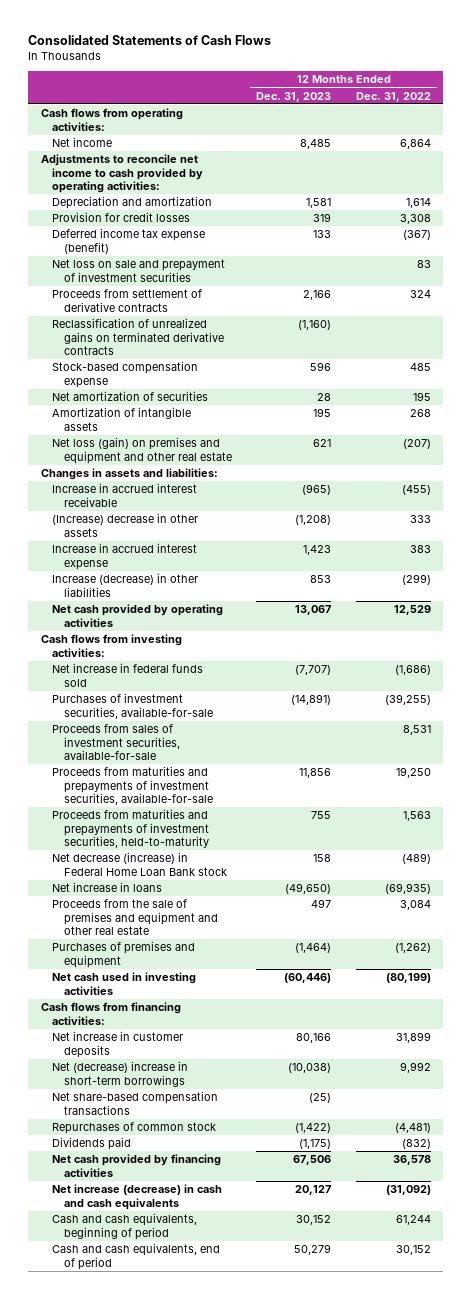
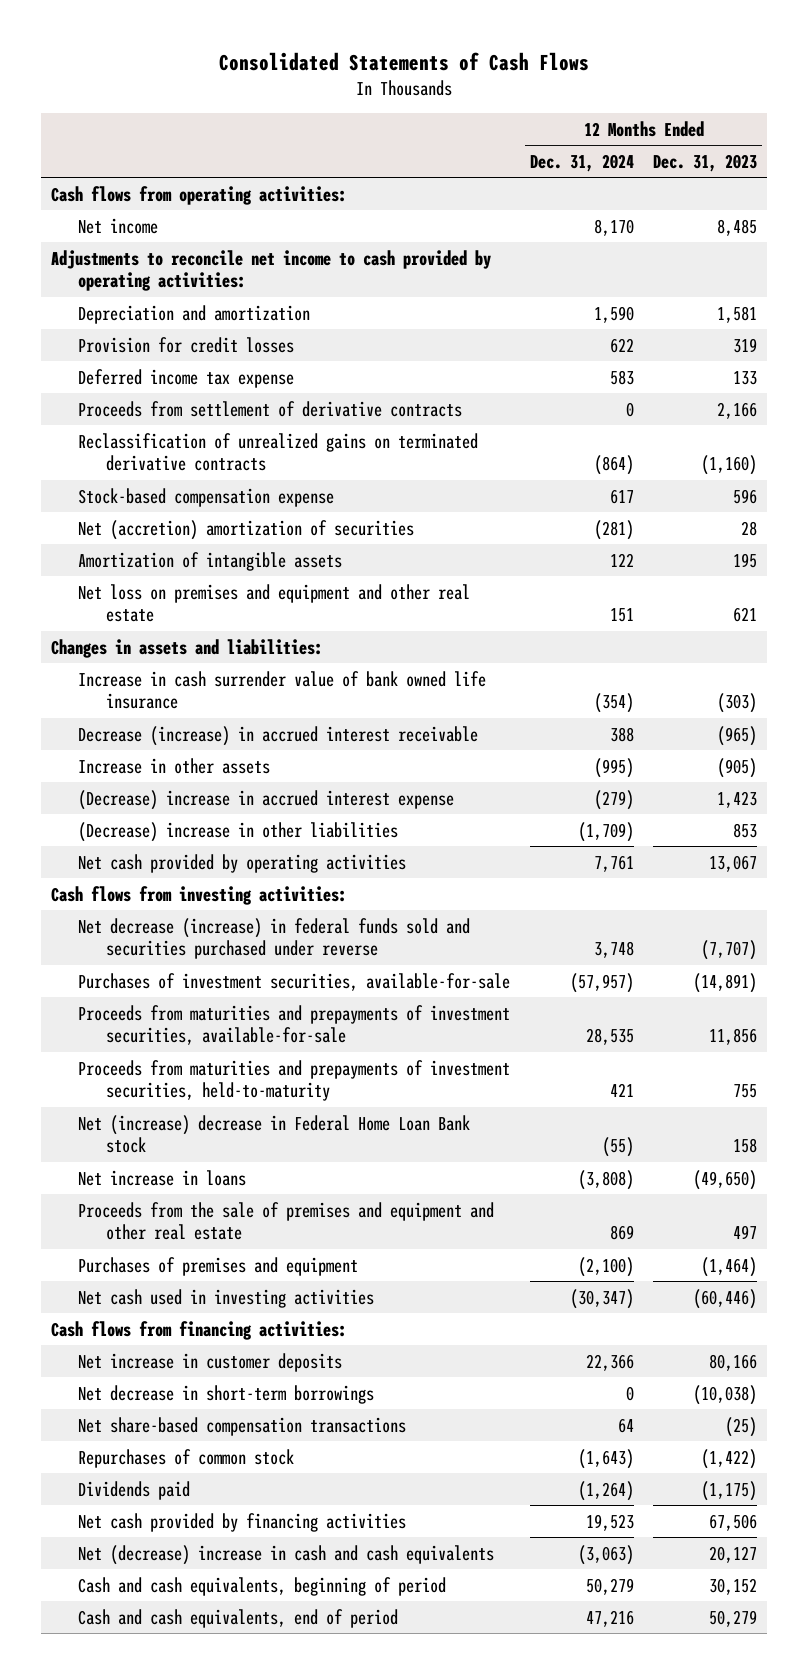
- | 12 Months Ended Dec. 31, 2023 | 12 Months Ended Dec. 31, 2022
+ | 12 Months Ended Dec. 31, 2024 | 12 Months Ended Dec. 31, 2023
- Deferred income tax expense (benefit) | 133 | (367)
- Net loss on sale and prepayment of investment securities | | 83
+ Deferred income tax expense | 583 | 133
- Net amortization of securities | 28 | 195
+ Net (accretion) amortization of securities | (281) | 28
- Net loss (gain) on premises and equipment and other real estate | 621 | (207)
+ Net loss on premises and equipment and other real estate | 151 | 621
- Increase in accrued interest receivable | (965) | (455)
- (Increase) decrease in other assets | (1,208) | 333
- Increase in accrued interest expense | 1,423 | 383
- Increase (decrease) in other liabilities | 853 | (299)
+ Increase in cash surrender value of bank owned life insurance | (354) | (303)
+ Decrease (increase) in accrued interest receivable | 388 | (965)
+ Increase in other assets | (995) | (905)
+ (Decrease) increase in accrued interest expense | (279) | 1,423
+ (Decrease) increase in other liabilities | (1,709) | 853
- Net increase in federal funds sold | (7,707) | (1,686)
+ Net decrease (increase) in federal funds sold and securities purchased under reverse | 3,748 | (7,707)
- Proceeds from sales of investment securities, available-for-sale | | 8,531
- Net decrease (increase) in Federal Home Loan Bank stock | 158 | (489)
+ Net (increase) decrease in Federal Home Loan Bank stock | (55) | 158
- Net (decrease) increase in short-term borrowings | (10,038) | 9,992
+ Net decrease in short-term borrowings | 0 | (10,038)
- Net increase (decrease) in cash and cash equivalents | 20,127 | (31,092)
+ Net (decrease) increase in cash and cash equivalents | (3,063) | 20,127

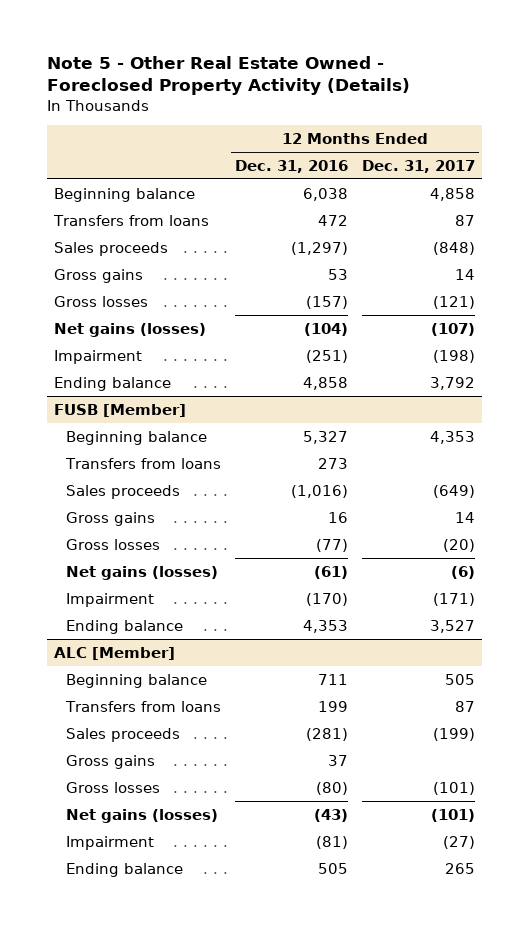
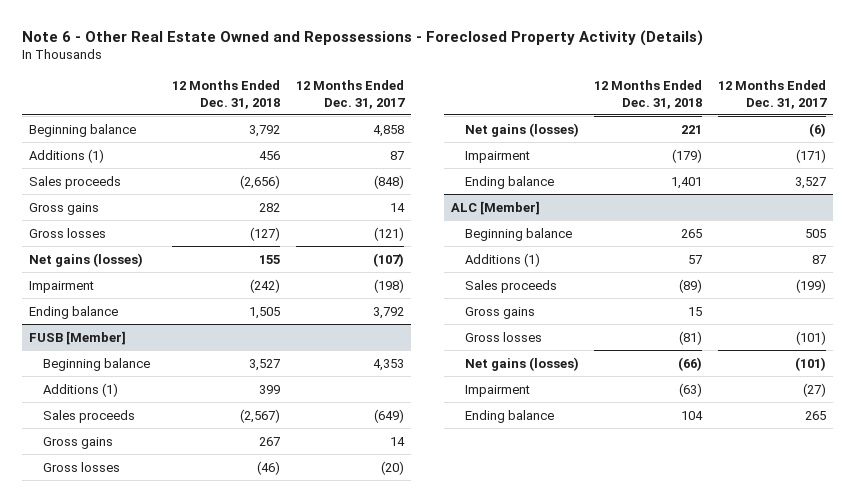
- Note 5 - Other Real Estate Owned - Foreclosed Property Activity (Details)
+ Note 6 - Other Real Estate Owned and Repossessions - Foreclosed Property Activity (Details)
- | 12 Months Ended Dec. 31, 2016 | 12 Months Ended Dec. 31, 2017
+ | 12 Months Ended Dec. 31, 2018 | 12 Months Ended Dec. 31, 2017
- Transfers from loans | 472 | 87
+ Additions (1) | 456 | 87
@ FUSB [Member]
- Transfers from loans | 273 |
+ Additions (1) | 399 |
@ ALC [Member]
- Transfers from loans | 199 | 87
+ Additions (1) | 57 | 87

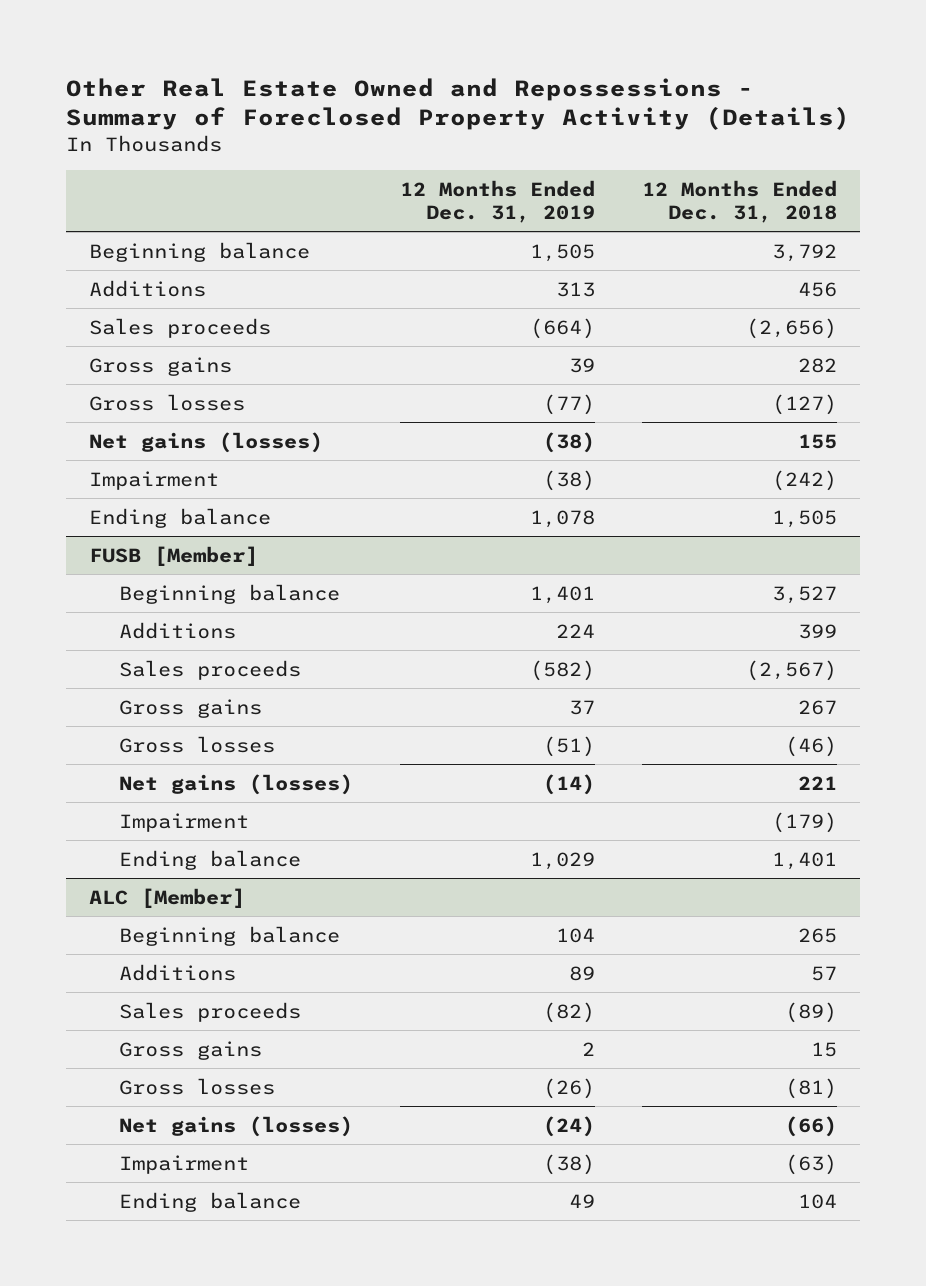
- Note 6 - Other Real Estate Owned and Repossessions - Foreclosed Property Activity (Details)
+ Other Real Estate Owned and Repossessions - Summary of Foreclosed Property Activity (Details)
- | 12 Months Ended Dec. 31, 2018 | 12 Months Ended Dec. 31, 2017
+ | 12 Months Ended Dec. 31, 2019 | 12 Months Ended Dec. 31, 2018
- Additions (1) | 456 | 87
+ Additions | 313 | 456
@ FUSB [Member]
- Additions (1) | 399 |
+ Additions | 224 | 399
@ ALC [Member]
- Additions (1) | 57 | 87
+ Additions | 89 | 57

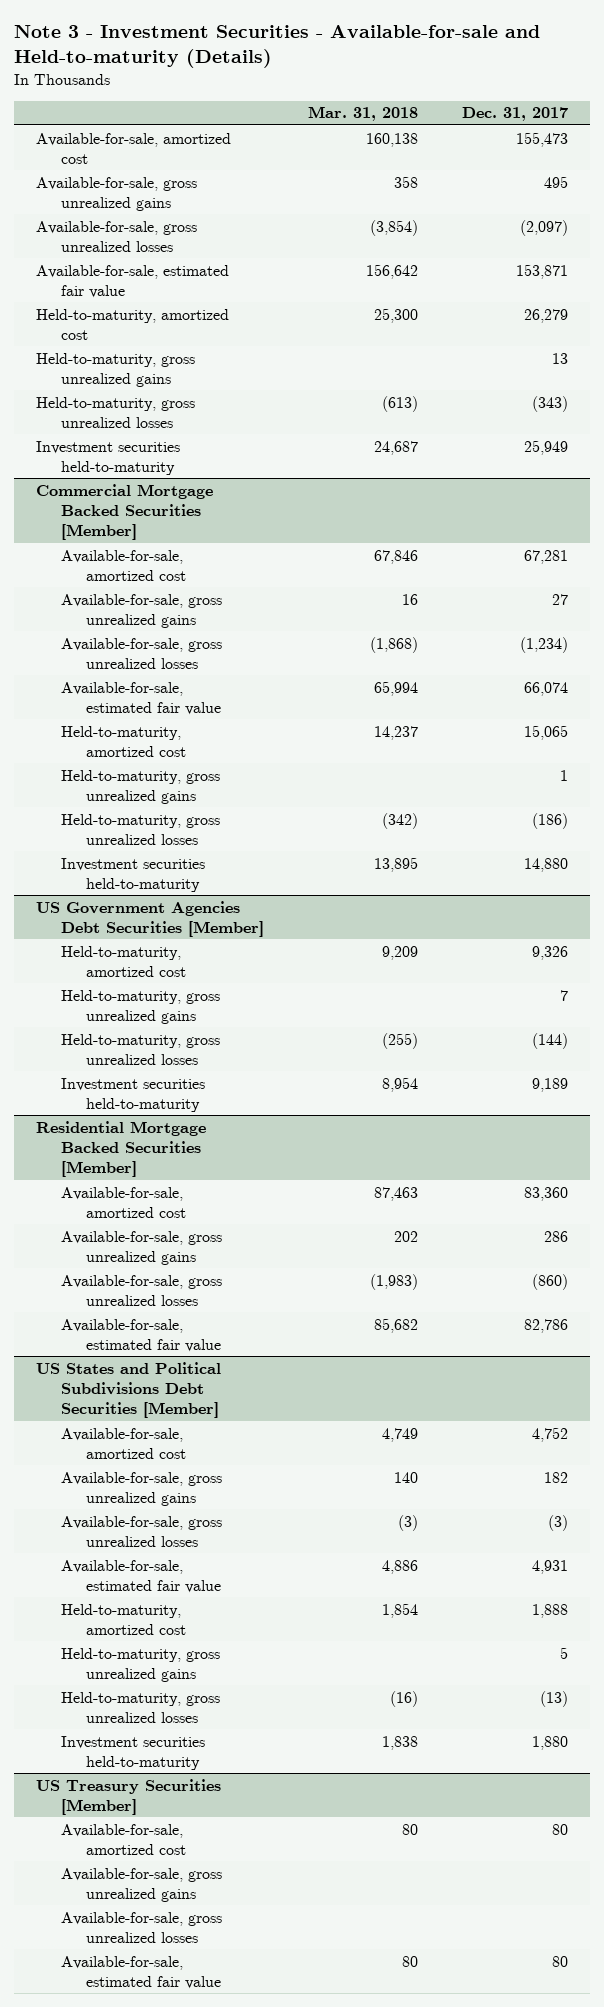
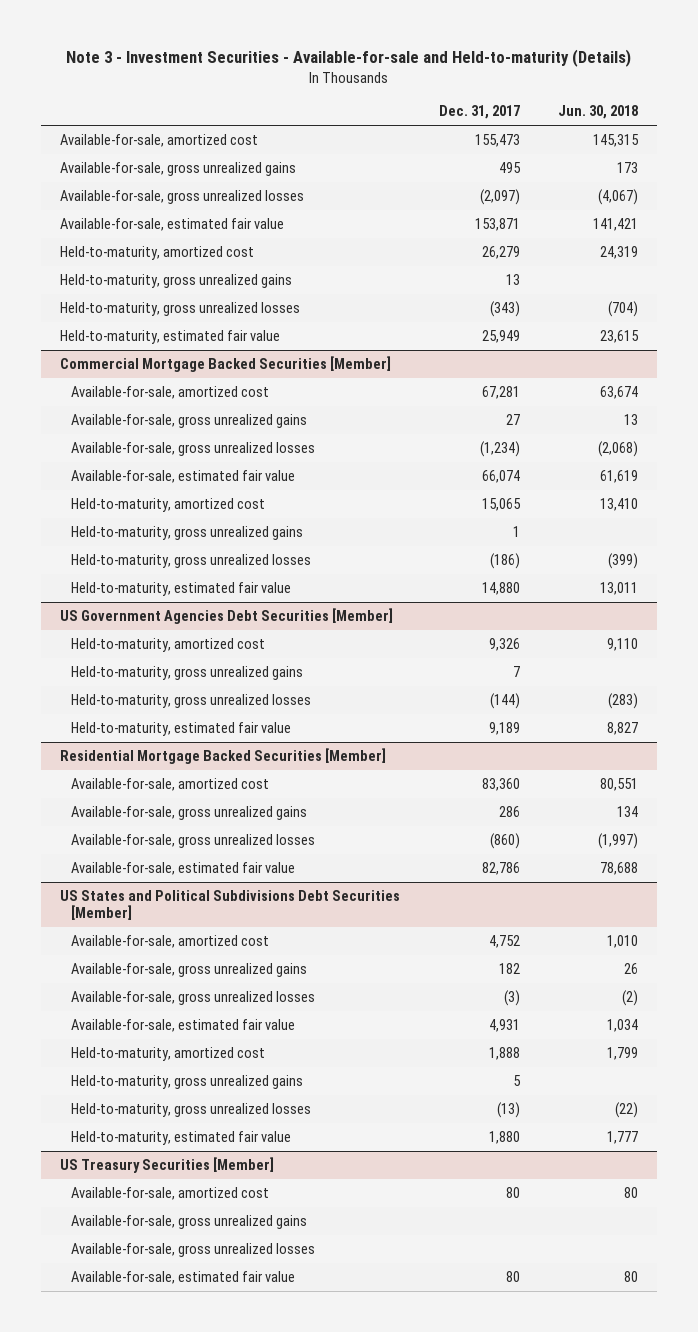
- | Mar. 31, 2018 | Dec. 31, 2017
+ | Dec. 31, 2017 | Jun. 30, 2018
- Investment securities held-to-maturity | 24,687 | 25,949
+ Held-to-maturity, estimated fair value | 25,949 | 23,615
@ Commercial Mortgage Backed Securities [Member]
- Investment securities held-to-maturity | 13,895 | 14,880
+ Held-to-maturity, estimated fair value | 14,880 | 13,011
@ US Government Agencies Debt Securities [Member]
- Investment securities held-to-maturity | 8,954 | 9,189
+ Held-to-maturity, estimated fair value | 9,189 | 8,827
@ US States and Political Subdivisions Debt Securities [Member]
- Investment securities held-to-maturity | 1,838 | 1,880
+ Held-to-maturity, estimated fair value | 1,880 | 1,777

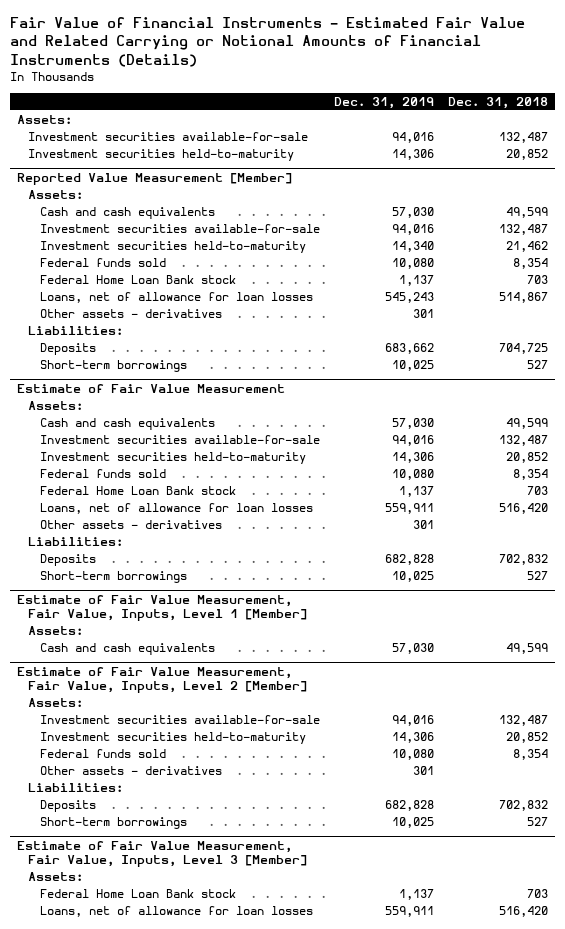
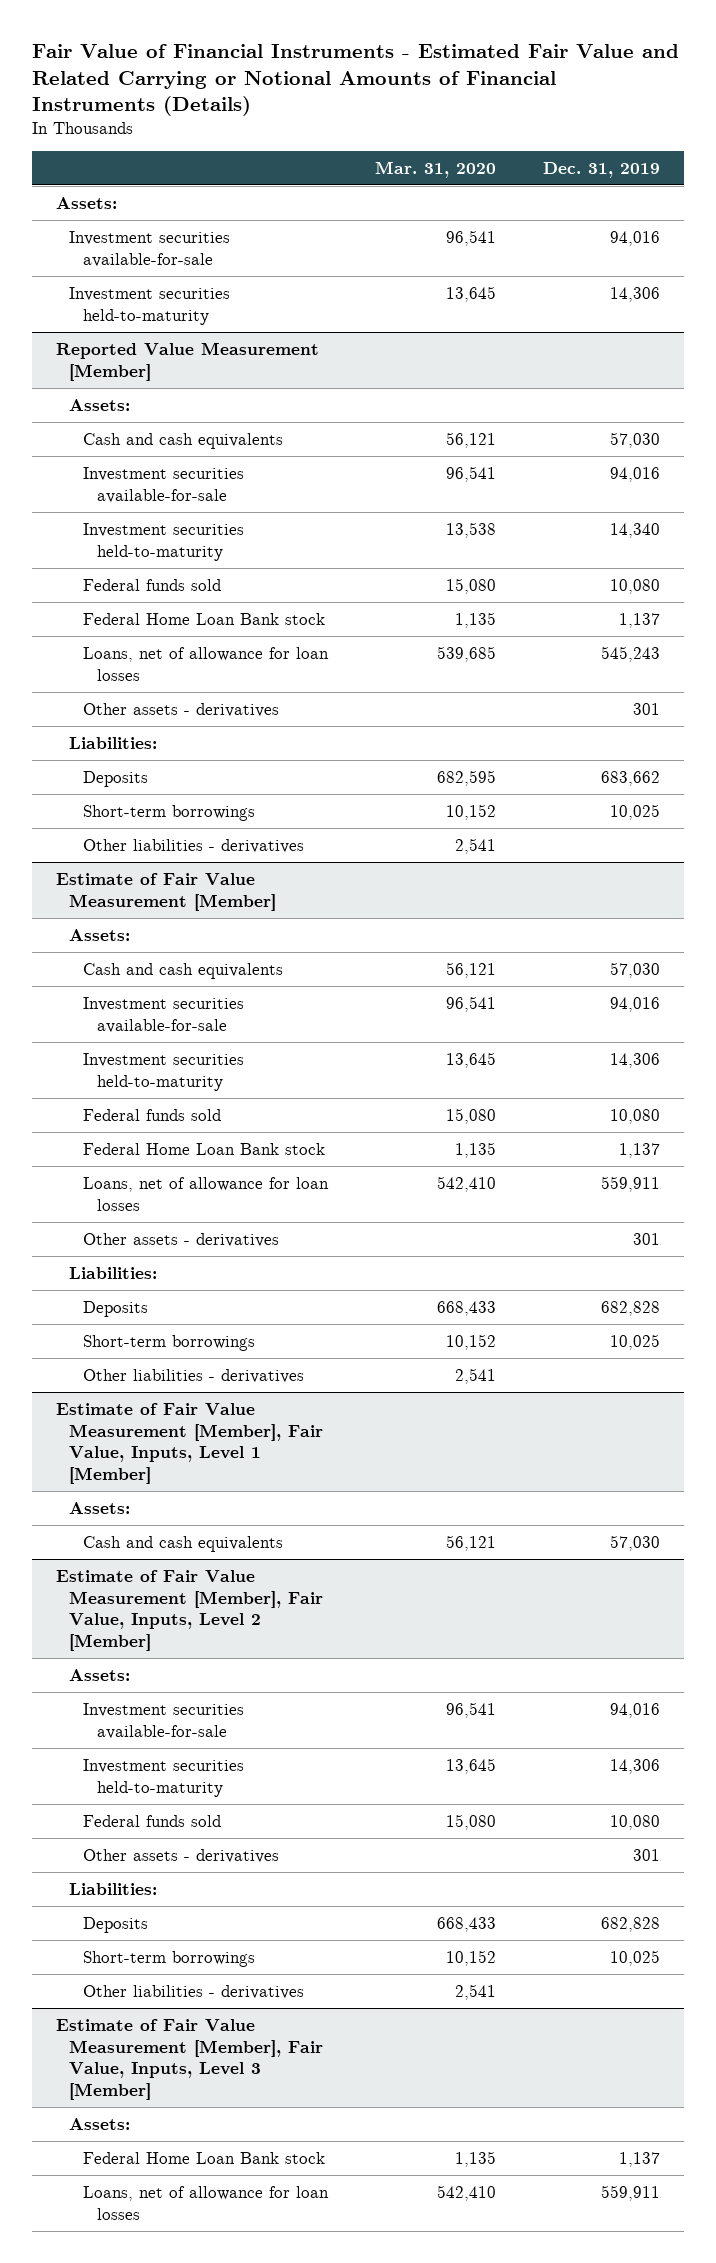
- | Dec. 31, 2019 | Dec. 31, 2018
+ | Mar. 31, 2020 | Dec. 31, 2019
- Estimate of Fair Value Measurement
@ Reported Value Measurement [Member]
+ Other liabilities - derivatives | 2,541 |
+ Estimate of Fair Value Measurement [Member]
- Estimate of Fair Value Measurement, Fair Value, Inputs, Level 1 [Member]
+ Other liabilities - derivatives | 2,541 |
+ Estimate of Fair Value Measurement [Member], Fair Value, Inputs, Level 1 [Member]
- Estimate of Fair Value Measurement, Fair Value, Inputs, Level 2 [Member]
+ Estimate of Fair Value Measurement [Member], Fair Value, Inputs, Level 2 [Member]
- Estimate of Fair Value Measurement, Fair Value, Inputs, Level 3 [Member]
+ Other liabilities - derivatives | 2,541 |
+ Estimate of Fair Value Measurement [Member], Fair Value, Inputs, Level 3 [Member]

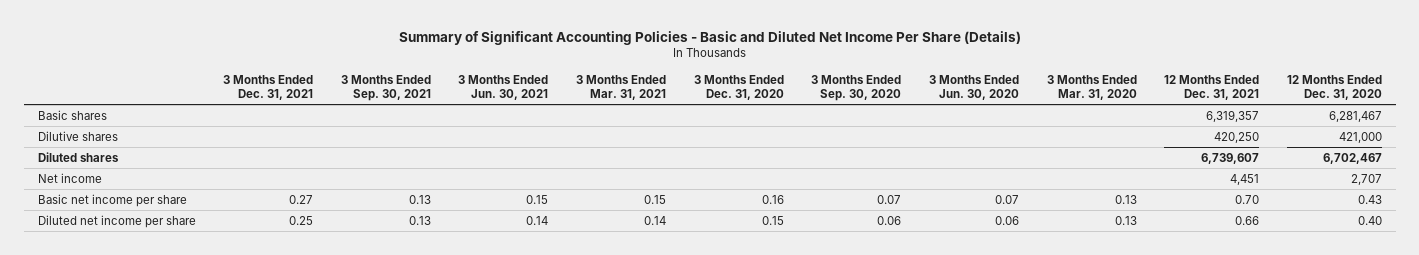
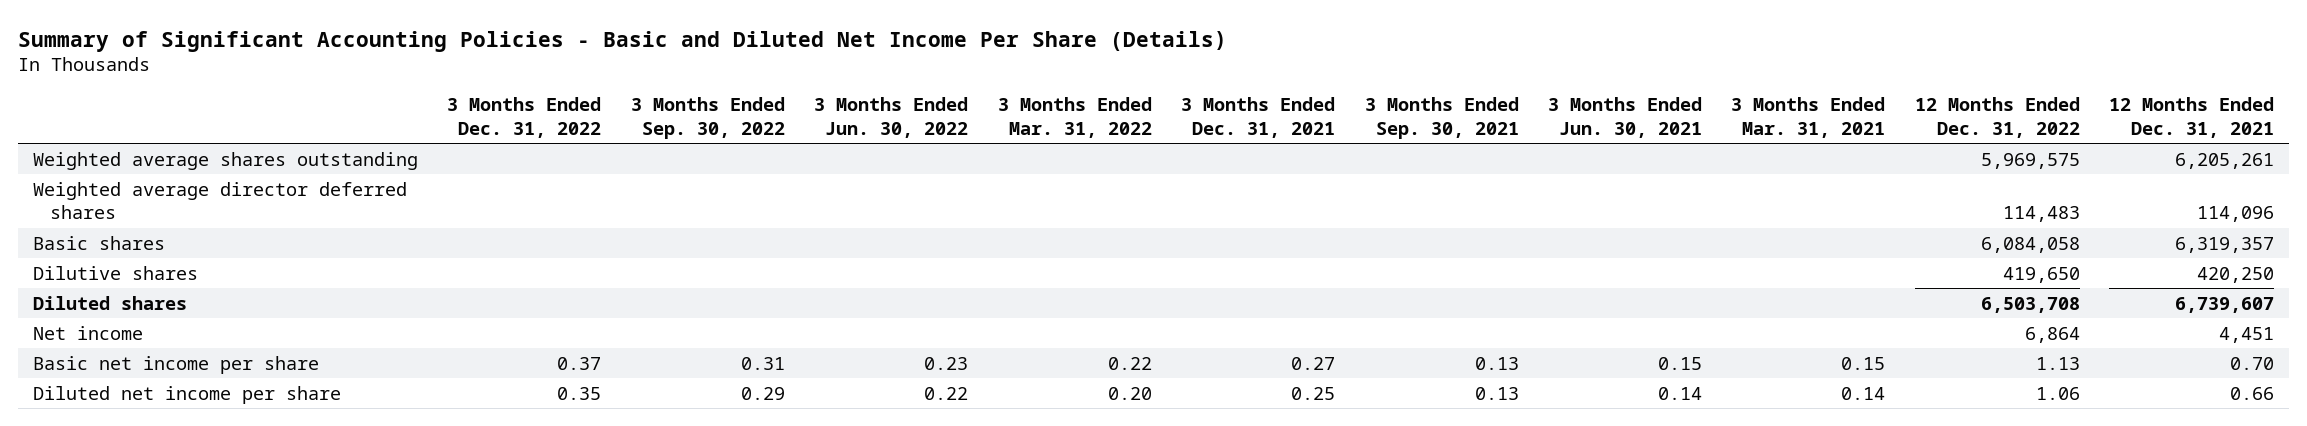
- | 3 Months Ended Dec. 31, 2021 | 3 Months Ended Sep. 30, 2021 | 3 Months Ended Jun. 30, 2021 | 3 Months Ended Mar. 31, 2021 | 3 Months Ended Dec. 31, 2020 | 3 Months Ended Sep. 30, 2020 | 3 Months Ended Jun. 30, 2020 | 3 Months Ended Mar. 31, 2020 | 12 Months Ended Dec. 31, 2021 | 12 Months Ended Dec. 31, 2020
+ | 3 Months Ended Dec. 31, 2022 | 3 Months Ended Sep. 30, 2022 | 3 Months Ended Jun. 30, 2022 | 3 Months Ended Mar. 31, 2022 | 3 Months Ended Dec. 31, 2021 | 3 Months Ended Sep. 30, 2021 | 3 Months Ended Jun. 30, 2021 | 3 Months Ended Mar. 31, 2021 | 12 Months Ended Dec. 31, 2022 | 12 Months Ended Dec. 31, 2021
+ Weighted average shares outstanding | | | | | | | | | 5,969,575 | 6,205,261
+ Weighted average director deferred shares | | | | | | | | | 114,483 | 114,096

